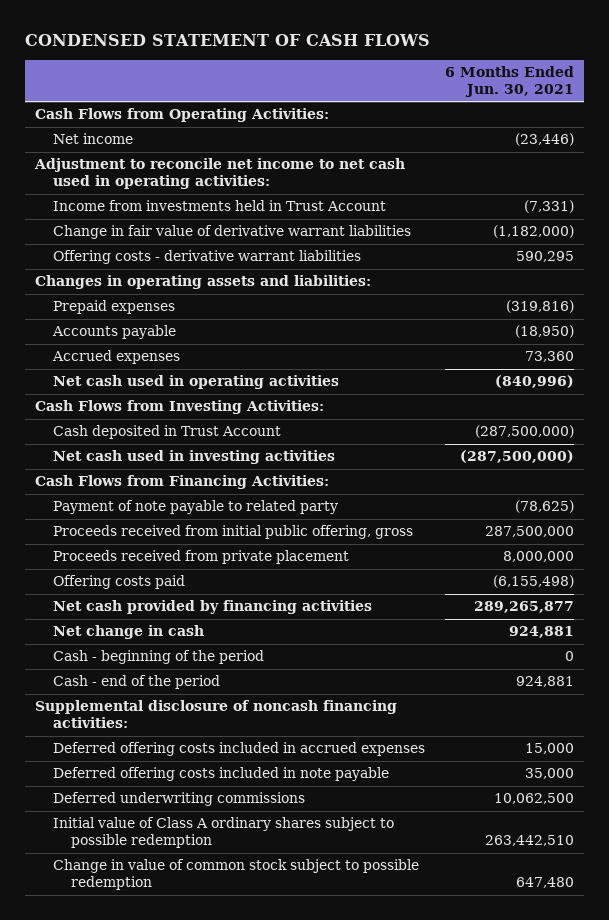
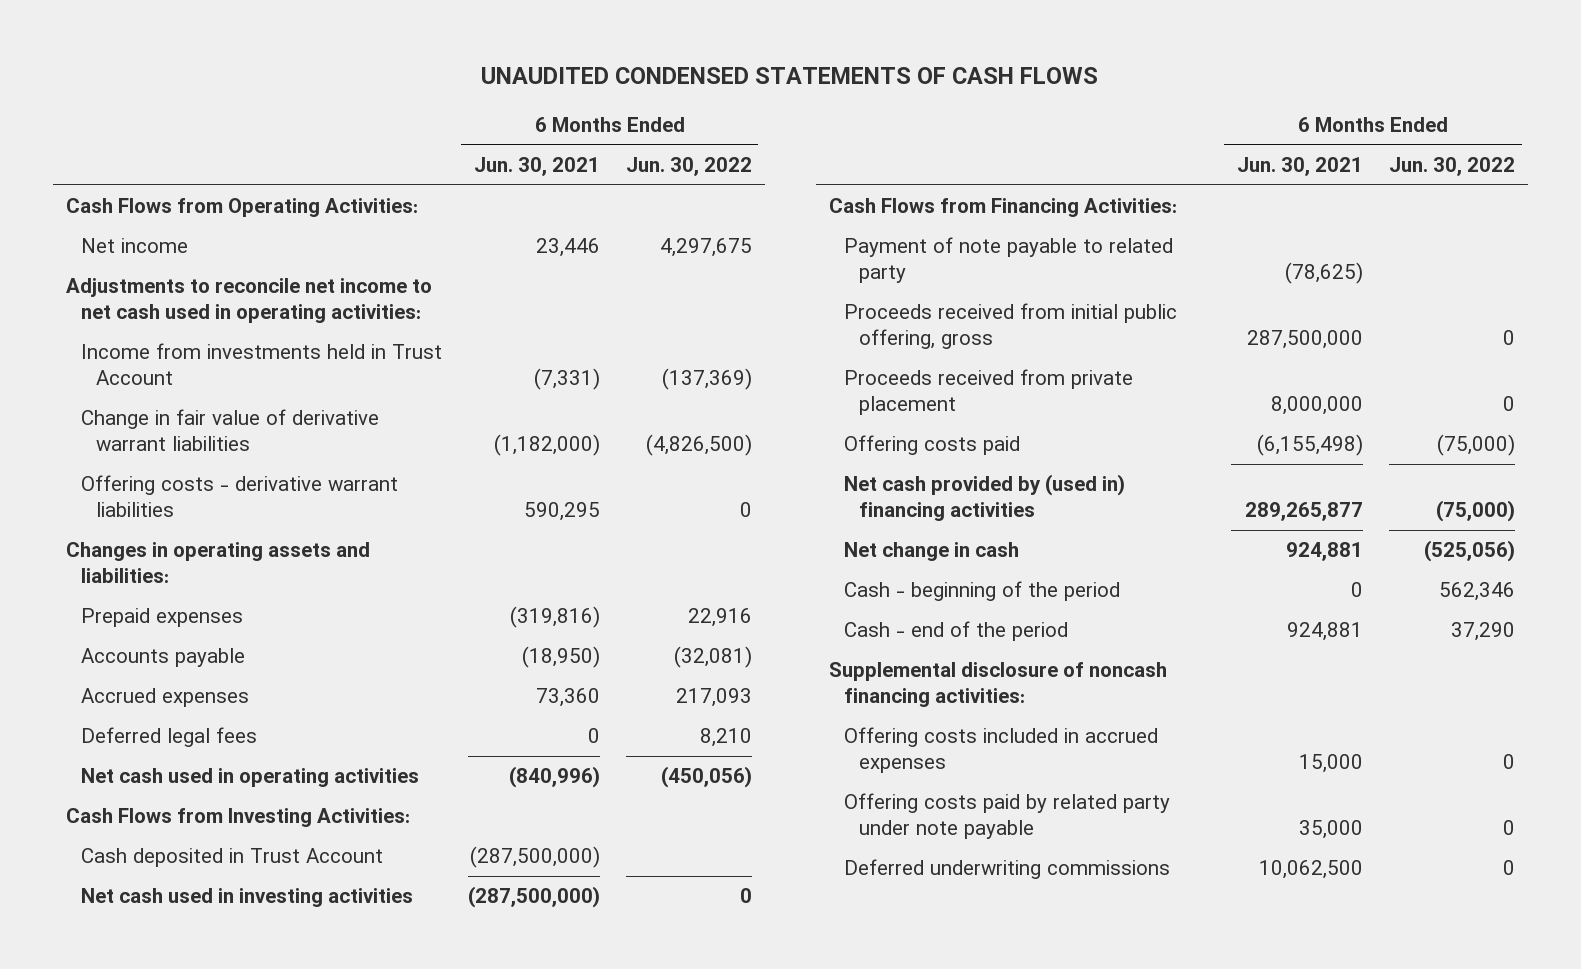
- CONDENSED STATEMENT OF CASH FLOWS
+ UNAUDITED CONDENSED STATEMENTS OF CASH FLOWS
- | 6 Months Ended Jun. 30, 2021
+ | 6 Months Ended Jun. 30, 2021 | 6 Months Ended Jun. 30, 2022
- Net income | (23,446)
- Adjustment to reconcile net income to net cash used in operating activities:
+ Net income | 23,446 | 4,297,675
+ Adjustments to reconcile net income to net cash used in operating activities:
+ Deferred legal fees | 0 | 8,210
- Net cash provided by financing activities | 289,265,877
+ Net cash provided by (used in) financing activities | 289,265,877 | (75,000)
- Deferred offering costs included in accrued expenses | 15,000
- Deferred offering costs included in note payable | 35,000
+ Offering costs included in accrued expenses | 15,000 | 0
+ Offering costs paid by related party under note payable | 35,000 | 0
- Initial value of Class A ordinary shares subject to possible redemption | 263,442,510
- Change in value of common stock subject to possible redemption | 647,480

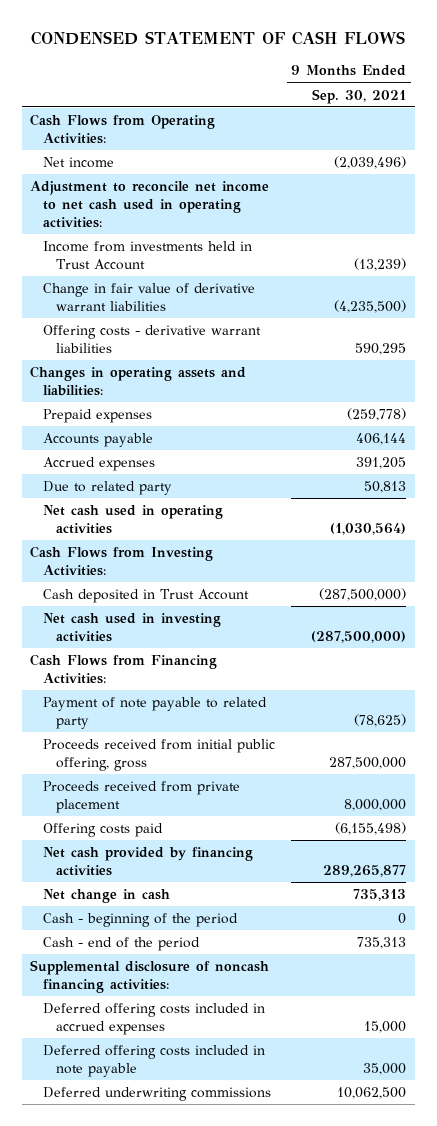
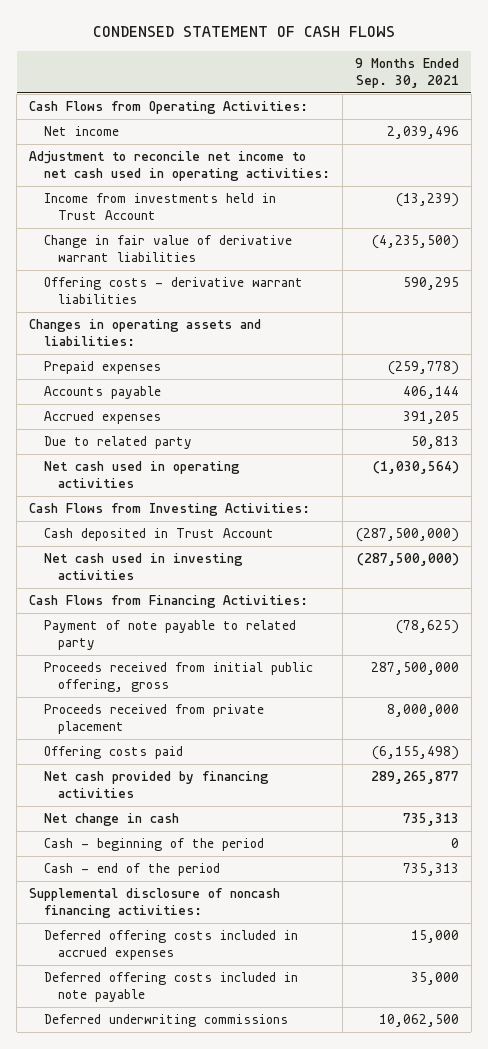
- Net income | (2,039,496)
+ Net income | 2,039,496

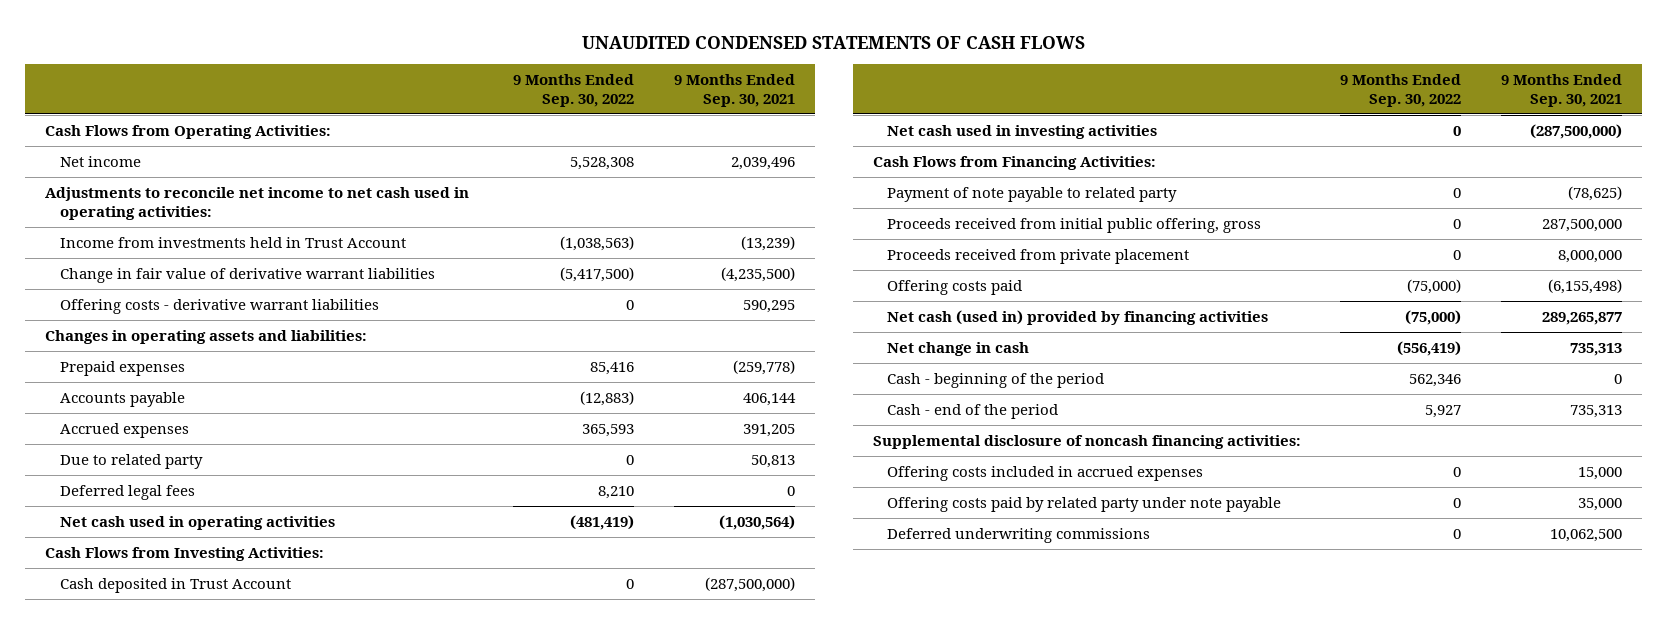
- CONDENSED STATEMENT OF CASH FLOWS
+ UNAUDITED CONDENSED STATEMENTS OF CASH FLOWS
- | 9 Months Ended Sep. 30, 2021
+ | 9 Months Ended Sep. 30, 2022 | 9 Months Ended Sep. 30, 2021
- Adjustment to reconcile net income to net cash used in operating activities:
+ Adjustments to reconcile net income to net cash used in operating activities:
+ Deferred legal fees | 8,210 | 0
- Net cash provided by financing activities | 289,265,877
+ Net cash (used in) provided by financing activities | (75,000) | 289,265,877
- Deferred offering costs included in accrued expenses | 15,000
- Deferred offering costs included in note payable | 35,000
+ Offering costs included in accrued expenses | 0 | 15,000
+ Offering costs paid by related party under note payable | 0 | 35,000

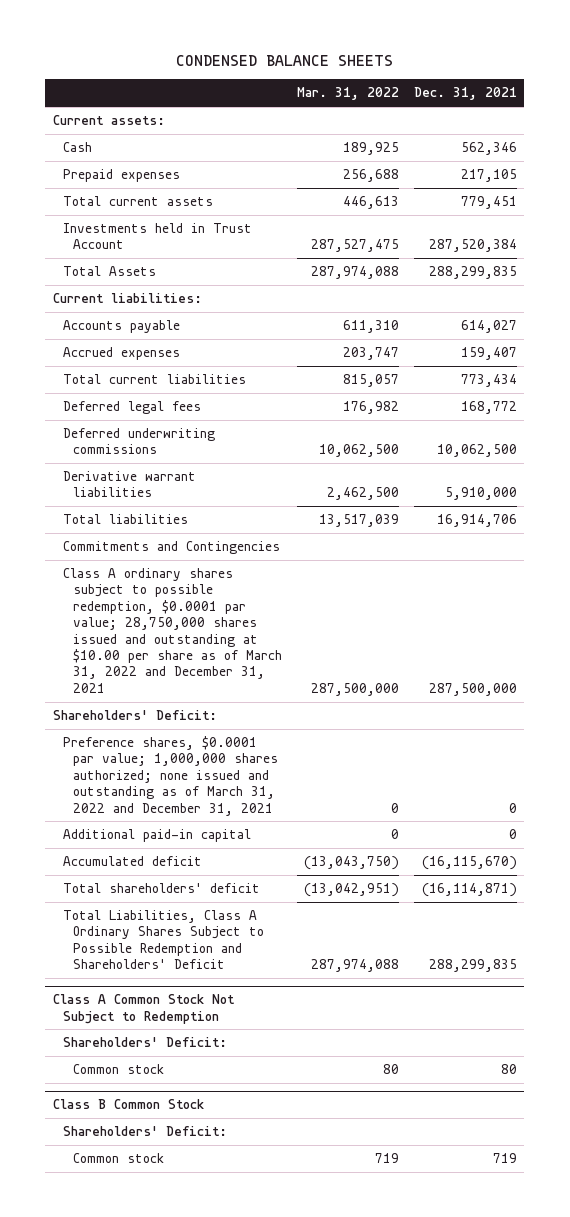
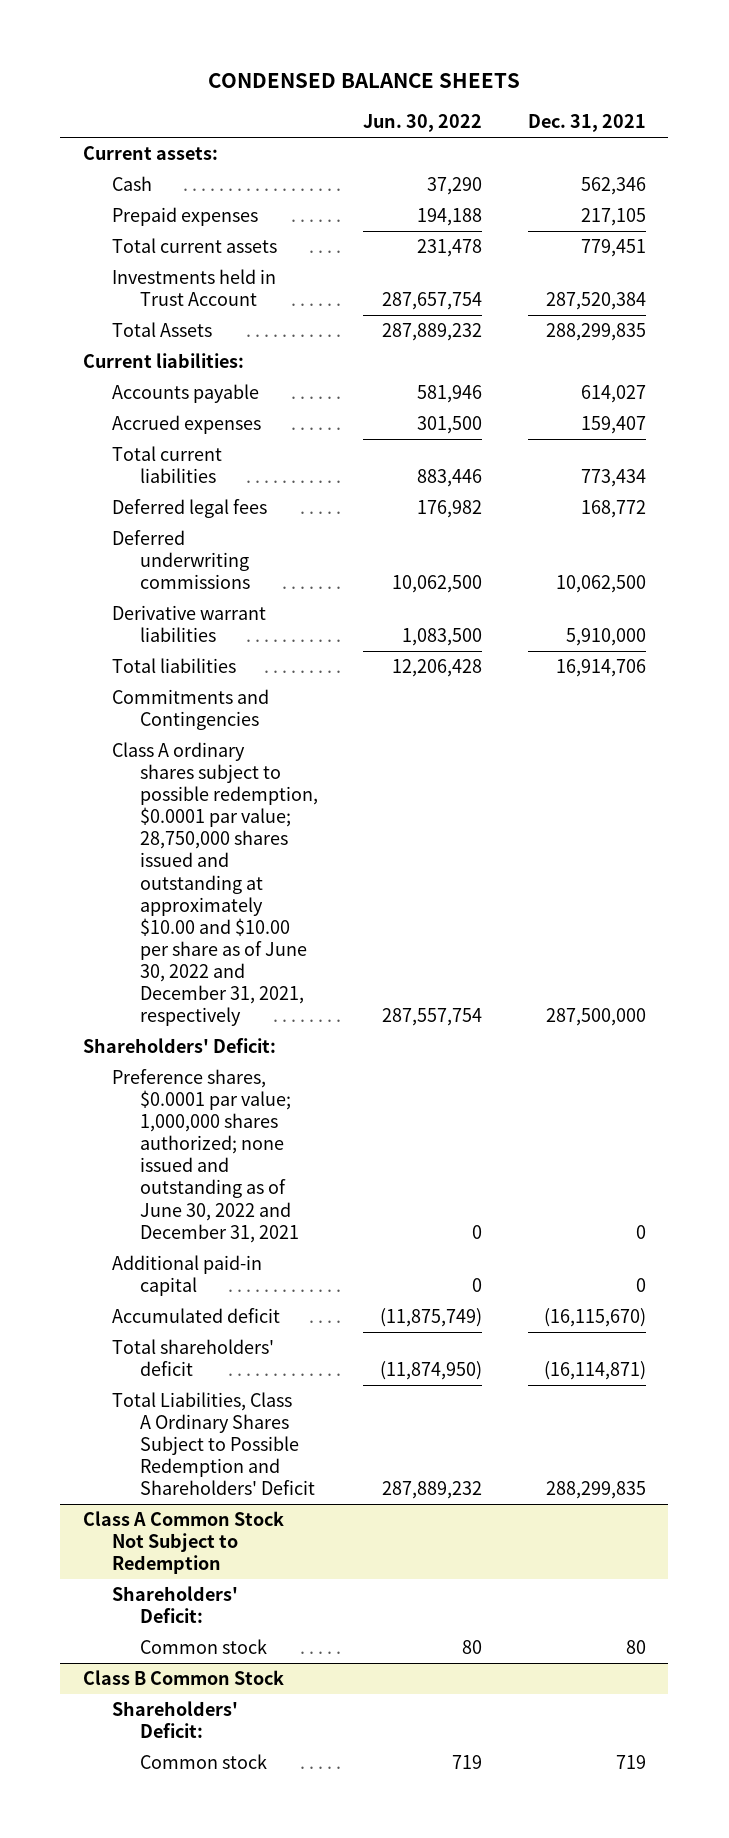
- | Mar. 31, 2022 | Dec. 31, 2021
+ | Jun. 30, 2022 | Dec. 31, 2021
- Class A ordinary shares subject to possible redemption, $0.0001 par value; 28,750,000 shares issued and outstanding at $10.00 per share as of March 31, 2022 and December 31, 2021 | 287,500,000 | 287,500,000
+ Class A ordinary shares subject to possible redemption, $0.0001 par value; 28,750,000 shares issued and outstanding at approximately $10.00 and $10.00 per share as of June 30, 2022 and December 31, 2021, respectively | 287,557,754 | 287,500,000
- Preference shares, $0.0001 par value; 1,000,000 shares authorized; none issued and outstanding as of March 31, 2022 and December 31, 2021 | 0 | 0
+ Preference shares, $0.0001 par value; 1,000,000 shares authorized; none issued and outstanding as of June 30, 2022 and December 31, 2021 | 0 | 0

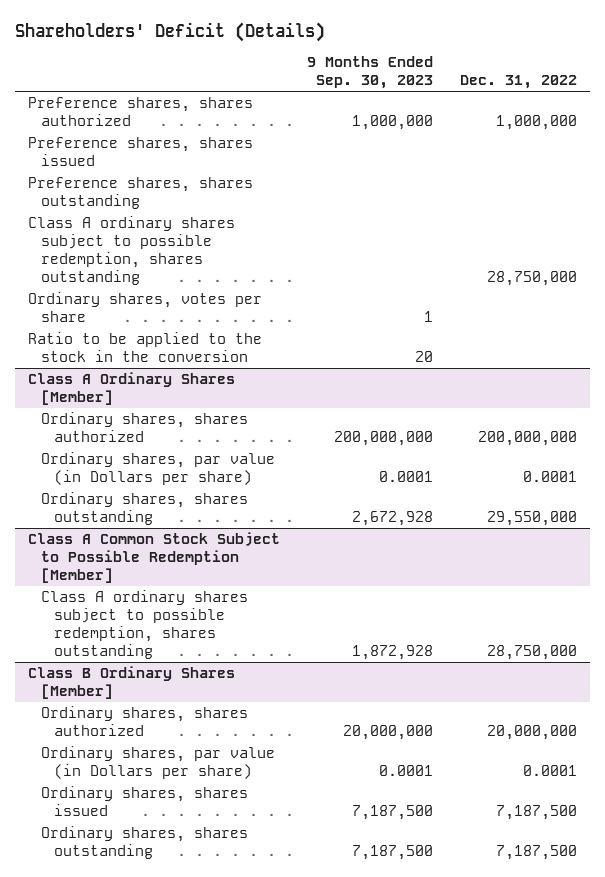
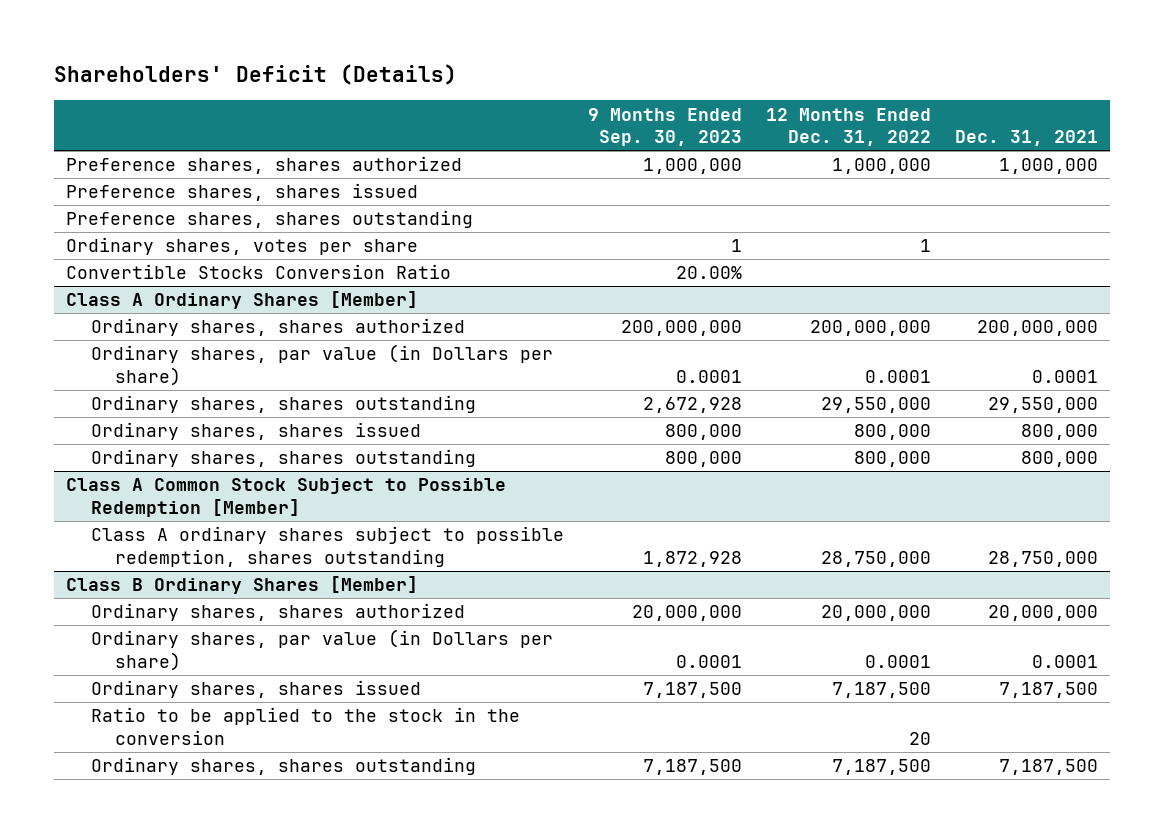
- | 9 Months Ended Sep. 30, 2023 | Dec. 31, 2022
+ | 9 Months Ended Sep. 30, 2023 | 12 Months Ended Dec. 31, 2022 | Dec. 31, 2021
- Class A ordinary shares subject to possible redemption, shares outstanding | | 28,750,000
- Ratio to be applied to the stock in the conversion | 20 |
+ Convertible Stocks Conversion Ratio | 20.00% | |
@ Class A Ordinary Shares [Member]
+ Ordinary shares, shares issued | 800,000 | 800,000 | 800,000
+ Ordinary shares, shares outstanding | 800,000 | 800,000 | 800,000
@ Class B Ordinary Shares [Member]
+ Ratio to be applied to the stock in the conversion | | 20 |

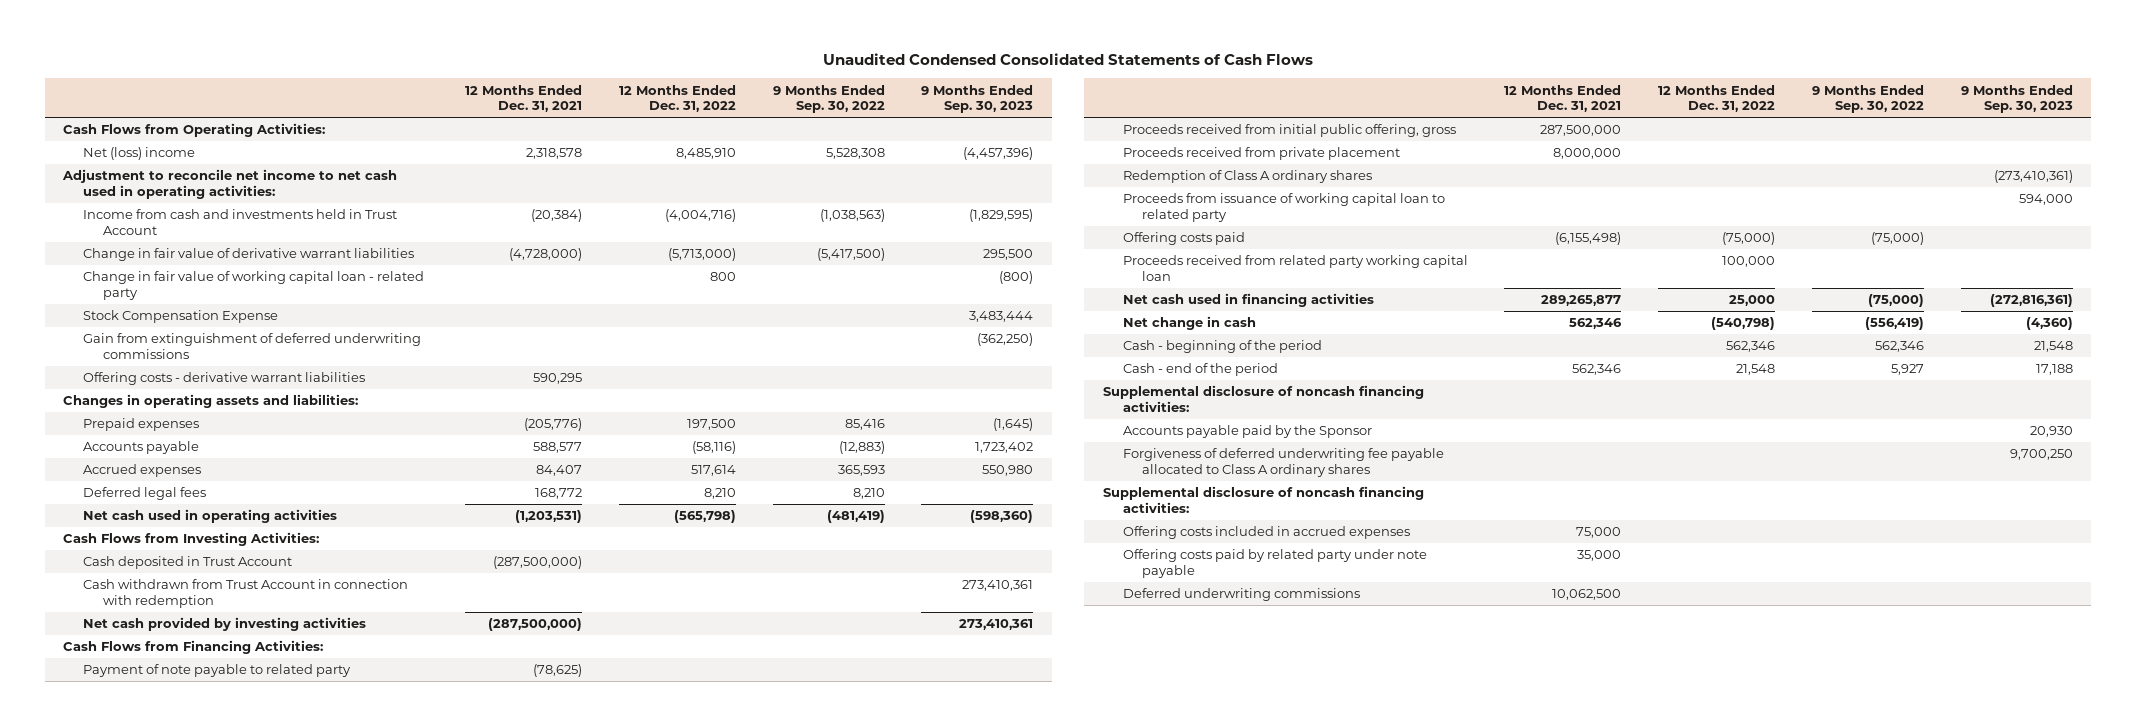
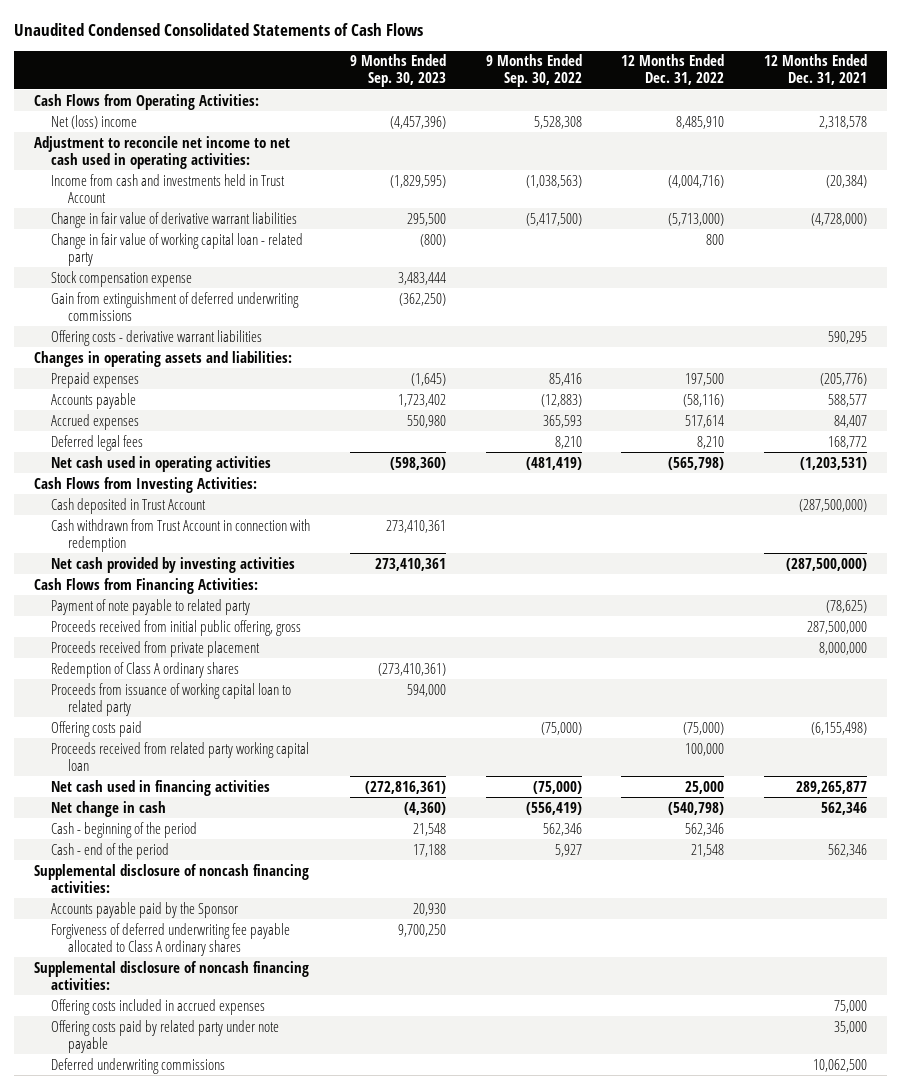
- | 12 Months Ended Dec. 31, 2021 | 12 Months Ended Dec. 31, 2022 | 9 Months Ended Sep. 30, 2022 | 9 Months Ended Sep. 30, 2023
+ | 9 Months Ended Sep. 30, 2023 | 9 Months Ended Sep. 30, 2022 | 12 Months Ended Dec. 31, 2022 | 12 Months Ended Dec. 31, 2021
- Stock Compensation Expense | | | | 3,483,444
+ Stock compensation expense | 3,483,444 | | |

